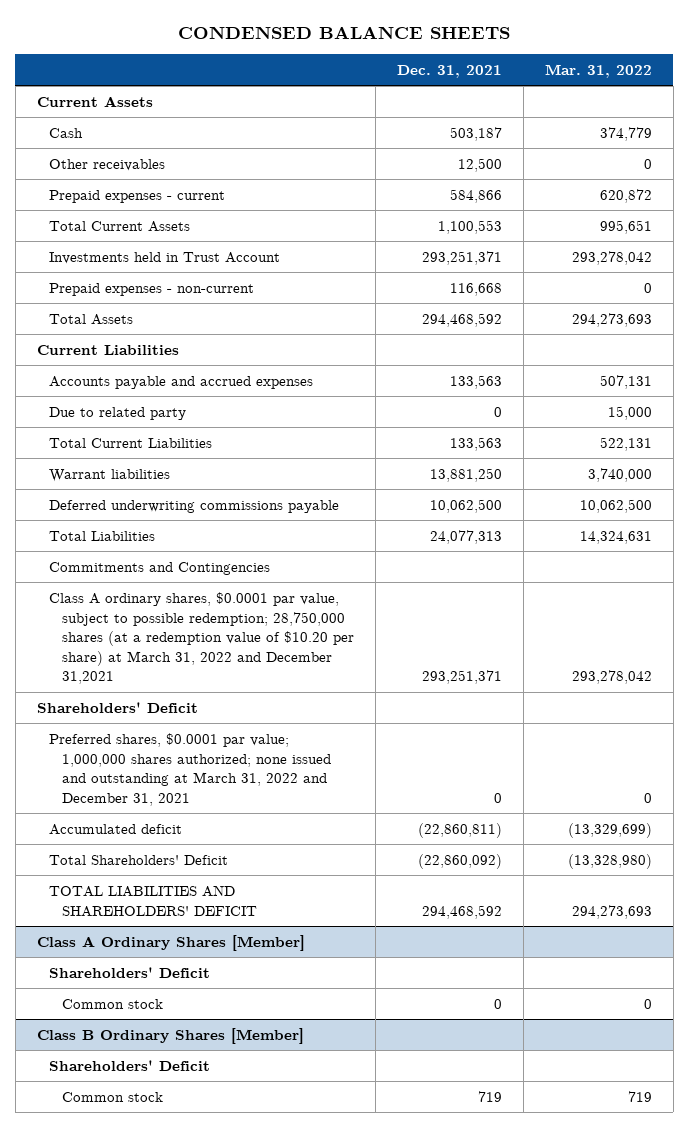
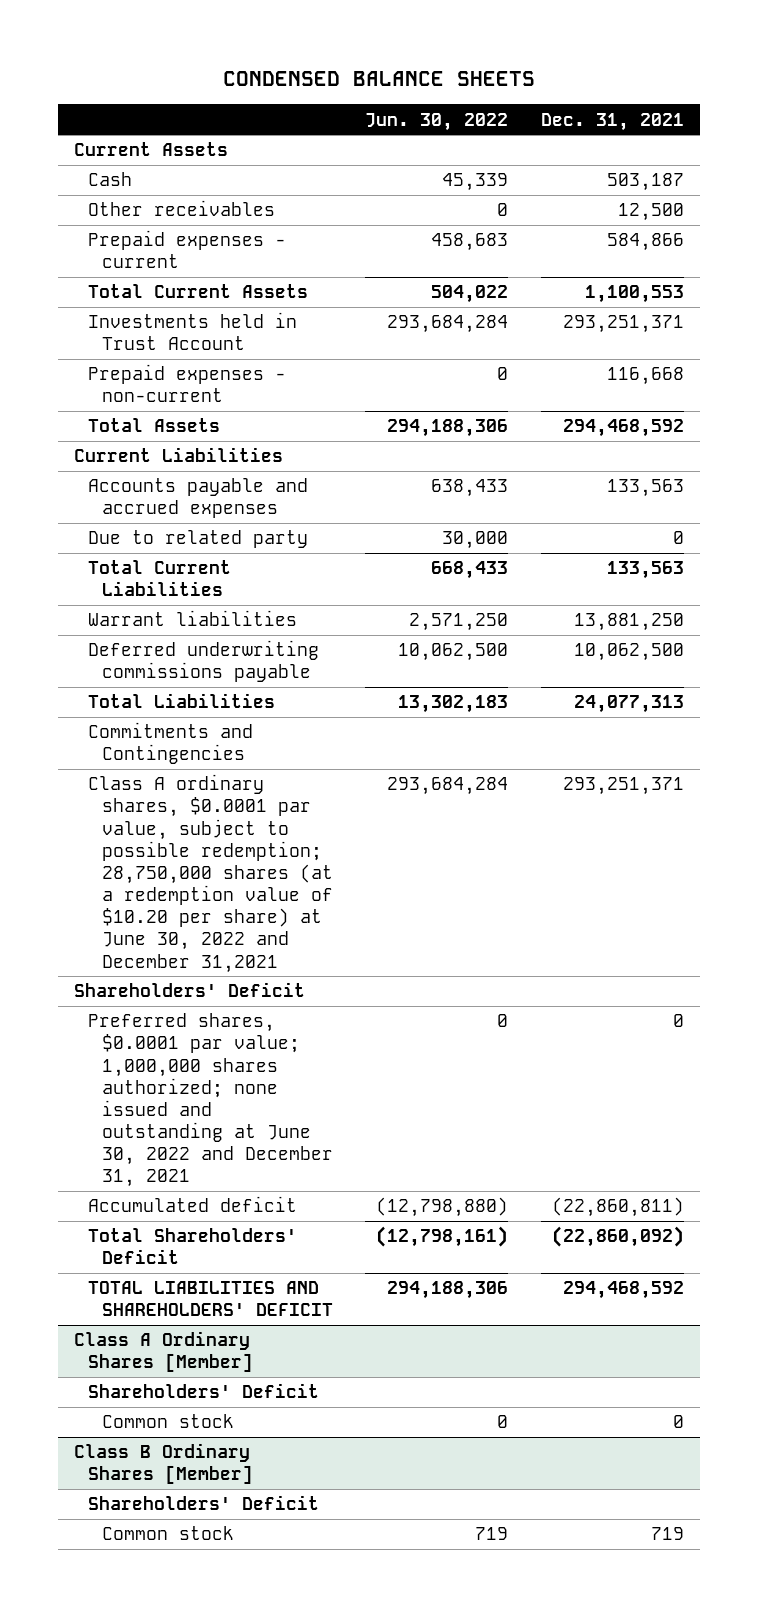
- | Dec. 31, 2021 | Mar. 31, 2022
+ | Jun. 30, 2022 | Dec. 31, 2021
- Class A ordinary shares, $0.0001 par value, subject to possible redemption; 28,750,000 shares (at a redemption value of $10.20 per share) at March 31, 2022 and December 31,2021 | 293,251,371 | 293,278,042
+ Class A ordinary shares, $0.0001 par value, subject to possible redemption; 28,750,000 shares (at a redemption value of $10.20 per share) at June 30, 2022 and December 31,2021 | 293,684,284 | 293,251,371
- Preferred shares, $0.0001 par value; 1,000,000 shares authorized; none issued and outstanding at March 31, 2022 and December 31, 2021 | 0 | 0
+ Preferred shares, $0.0001 par value; 1,000,000 shares authorized; none issued and outstanding at June 30, 2022 and December 31, 2021 | 0 | 0

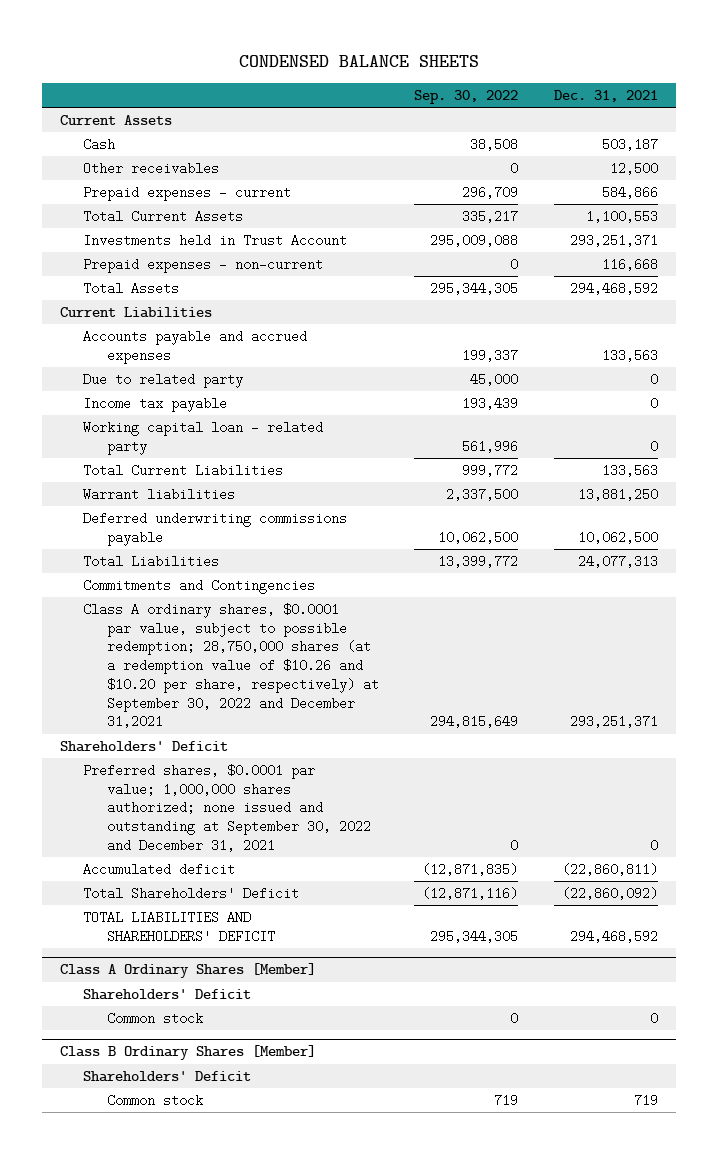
- | Jun. 30, 2022 | Dec. 31, 2021
+ | Sep. 30, 2022 | Dec. 31, 2021
+ Income tax payable | 193,439 | 0
+ Working capital loan - related party | 561,996 | 0
- Class A ordinary shares, $0.0001 par value, subject to possible redemption; 28,750,000 shares (at a redemption value of $10.20 per share) at June 30, 2022 and December 31,2021 | 293,684,284 | 293,251,371
+ Class A ordinary shares, $0.0001 par value, subject to possible redemption; 28,750,000 shares (at a redemption value of $10.26 and $10.20 per share, respectively) at September 30, 2022 and December 31,2021 | 294,815,649 | 293,251,371
- Preferred shares, $0.0001 par value; 1,000,000 shares authorized; none issued and outstanding at June 30, 2022 and December 31, 2021 | 0 | 0
+ Preferred shares, $0.0001 par value; 1,000,000 shares authorized; none issued and outstanding at September 30, 2022 and December 31, 2021 | 0 | 0

